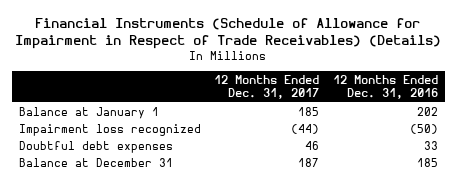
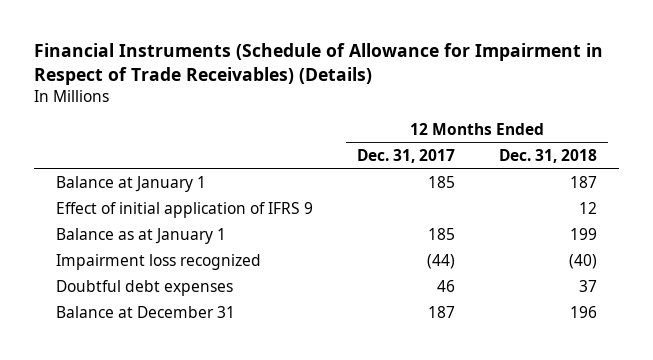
- | 12 Months Ended Dec. 31, 2017 | 12 Months Ended Dec. 31, 2016
+ | 12 Months Ended Dec. 31, 2017 | 12 Months Ended Dec. 31, 2018
+ Effect of initial application of IFRS 9 | | 12
+ Balance as at January 1 | 185 | 199

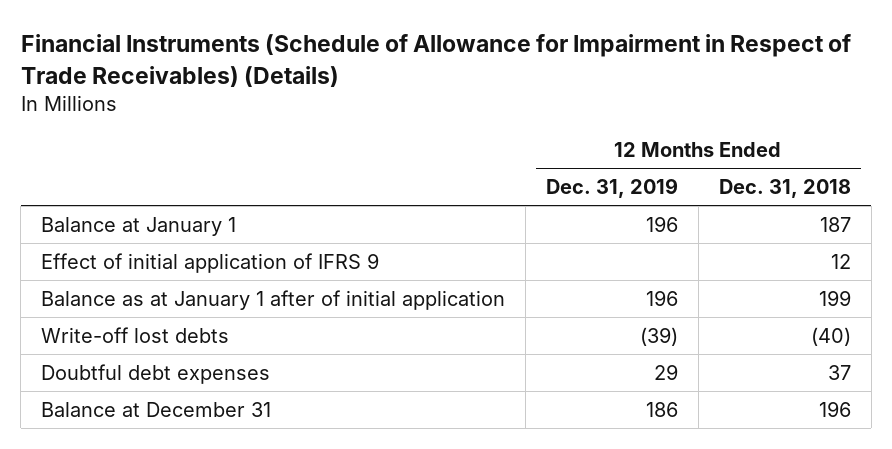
- | 12 Months Ended Dec. 31, 2017 | 12 Months Ended Dec. 31, 2018
+ | 12 Months Ended Dec. 31, 2019 | 12 Months Ended Dec. 31, 2018
- Balance as at January 1 | 185 | 199
- Impairment loss recognized | (44) | (40)
+ Balance as at January 1 after of initial application | 196 | 199
+ Write-off lost debts | (39) | (40)

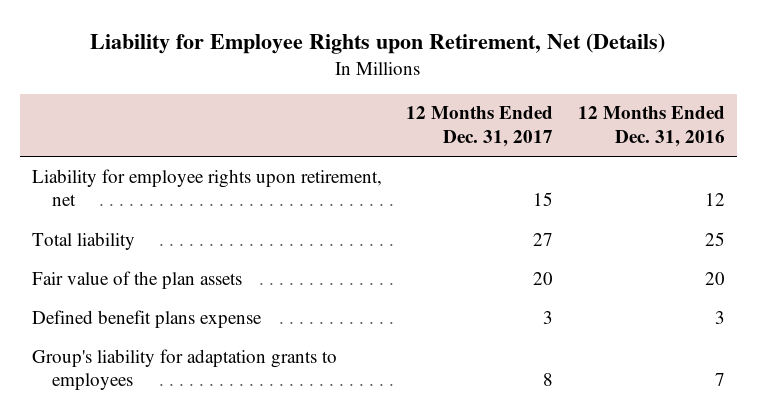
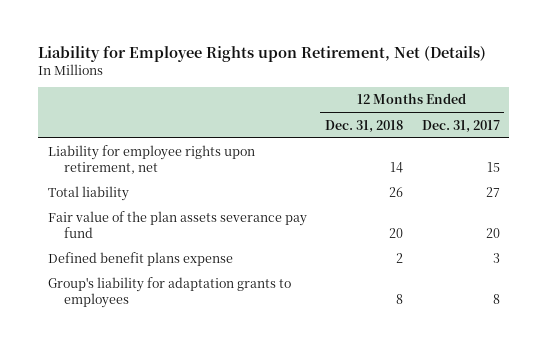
- | 12 Months Ended Dec. 31, 2017 | 12 Months Ended Dec. 31, 2016
+ | 12 Months Ended Dec. 31, 2018 | 12 Months Ended Dec. 31, 2017
- Fair value of the plan assets | 20 | 20
+ Fair value of the plan assets severance pay fund | 20 | 20

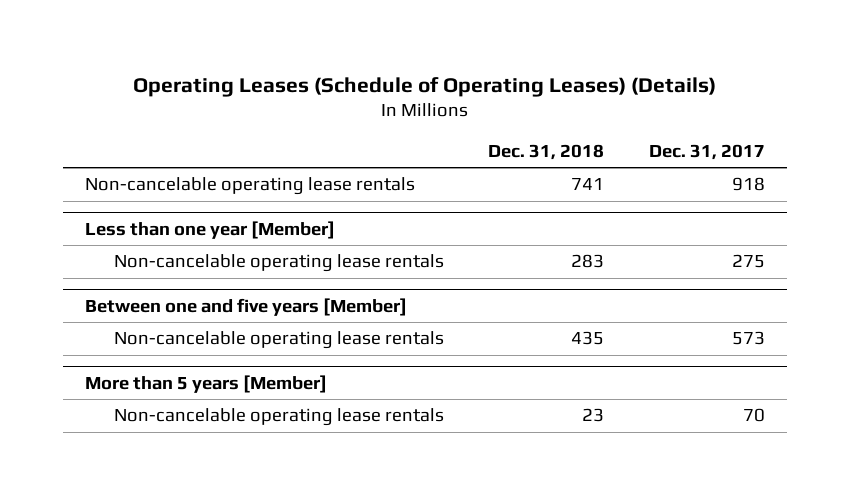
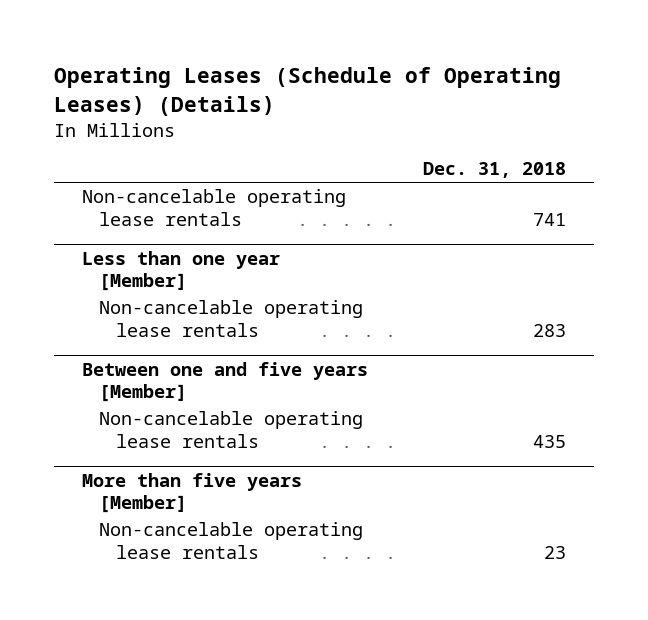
- | Dec. 31, 2018 | Dec. 31, 2017
+ | Dec. 31, 2018
- More than 5 years [Member]
+ More than five years [Member]

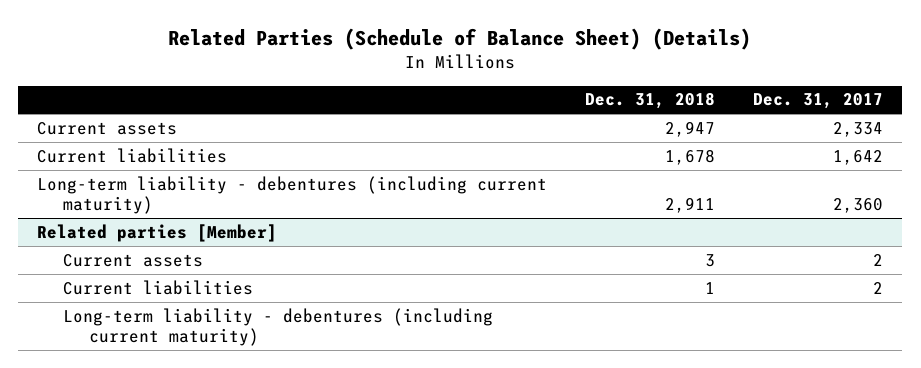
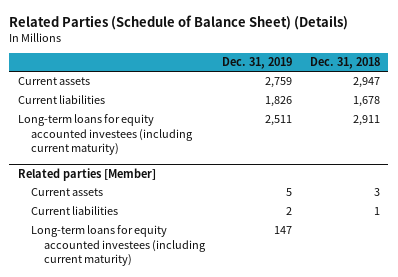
- | Dec. 31, 2018 | Dec. 31, 2017
+ | Dec. 31, 2019 | Dec. 31, 2018
- Long-term liability - debentures (including current maturity) | 2,911 | 2,360
+ Long-term loans for equity accounted investees (including current maturity) | 2,511 | 2,911
@ Related parties [Member]
- Long-term liability - debentures (including current maturity)
+ Long-term loans for equity accounted investees (including current maturity) | 147 |

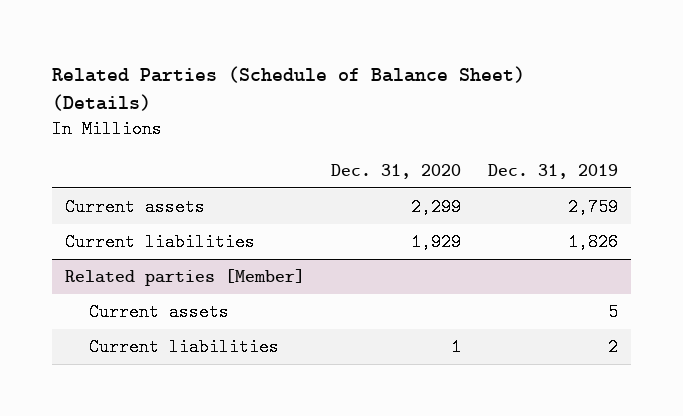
- | Dec. 31, 2019 | Dec. 31, 2018
+ | Dec. 31, 2020 | Dec. 31, 2019
- Long-term loans for equity accounted investees (including current maturity) | 2,511 | 2,911
@ Related parties [Member]
- Long-term loans for equity accounted investees (including current maturity) | 147 |

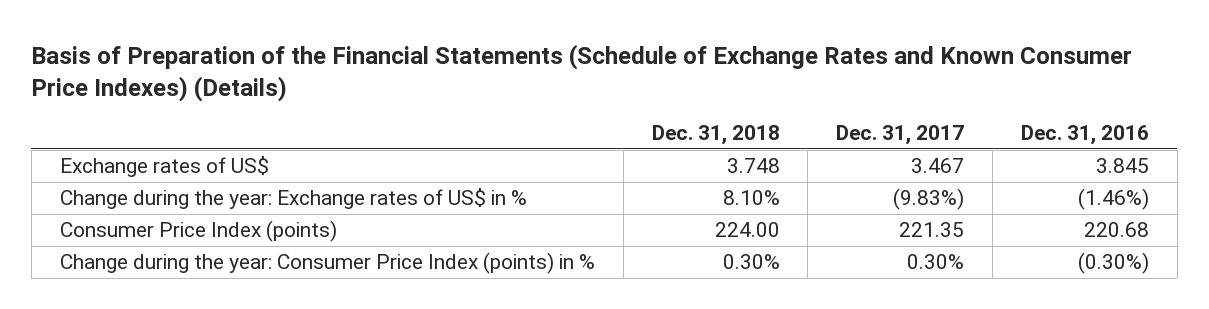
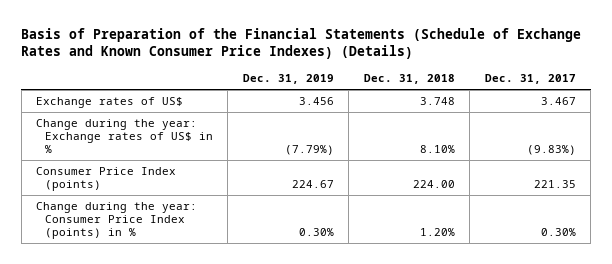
- | Dec. 31, 2018 | Dec. 31, 2017 | Dec. 31, 2016
+ | Dec. 31, 2019 | Dec. 31, 2018 | Dec. 31, 2017
- Change during the year: Consumer Price Index (points) in % | 0.30% | 0.30% | (0.30%)
+ Change during the year: Consumer Price Index (points) in % | 0.30% | 1.20% | 0.30%

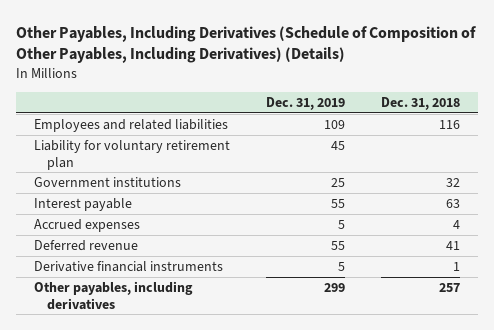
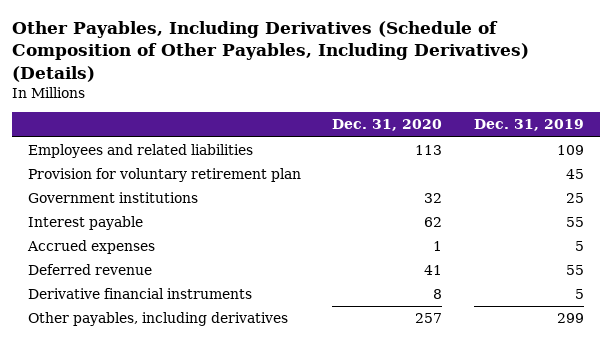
- | Dec. 31, 2019 | Dec. 31, 2018
+ | Dec. 31, 2020 | Dec. 31, 2019
- Liability for voluntary retirement plan | 45 |
+ Provision for voluntary retirement plan | | 45

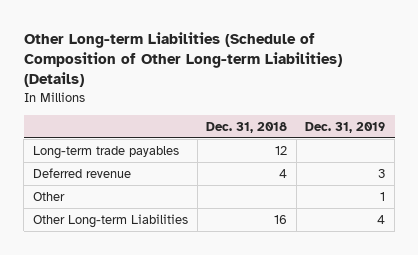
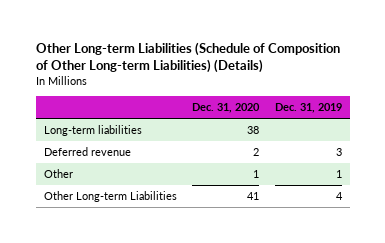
- | Dec. 31, 2018 | Dec. 31, 2019
+ | Dec. 31, 2020 | Dec. 31, 2019
- Long-term trade payables | 12 |
+ Long-term liabilities | 38 |

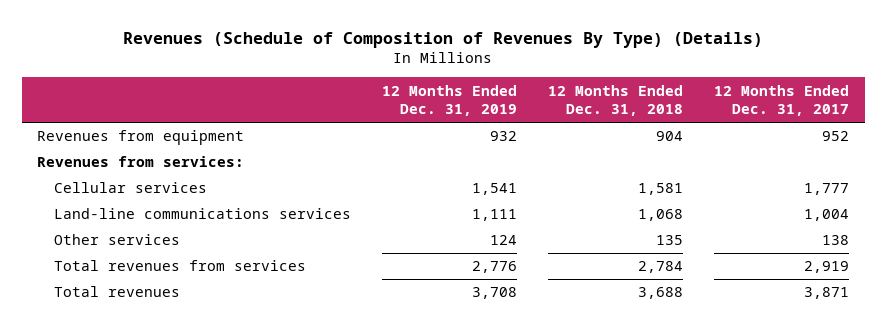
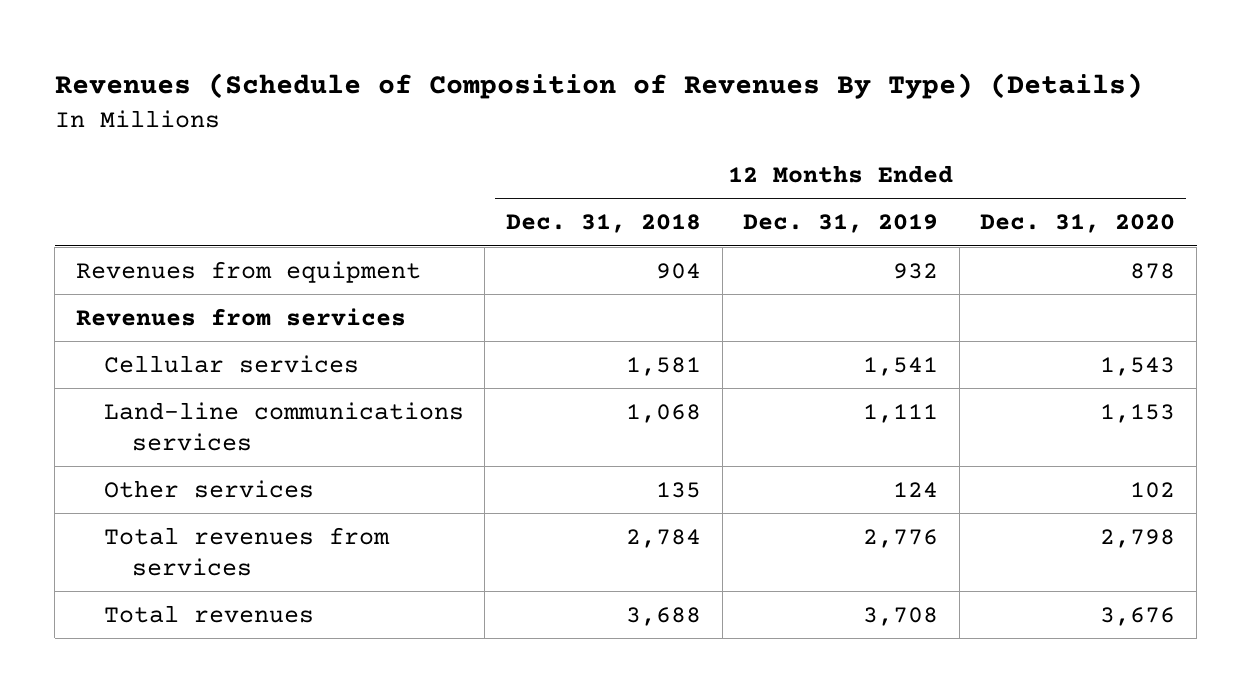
- | 12 Months Ended Dec. 31, 2019 | 12 Months Ended Dec. 31, 2018 | 12 Months Ended Dec. 31, 2017
+ | 12 Months Ended Dec. 31, 2018 | 12 Months Ended Dec. 31, 2019 | 12 Months Ended Dec. 31, 2020
- Revenues from services:
+ Revenues from services

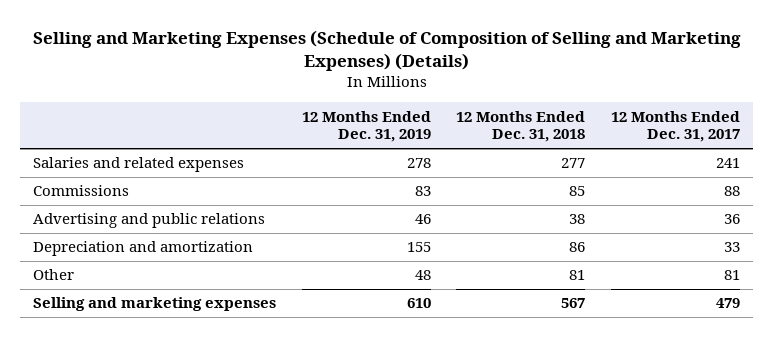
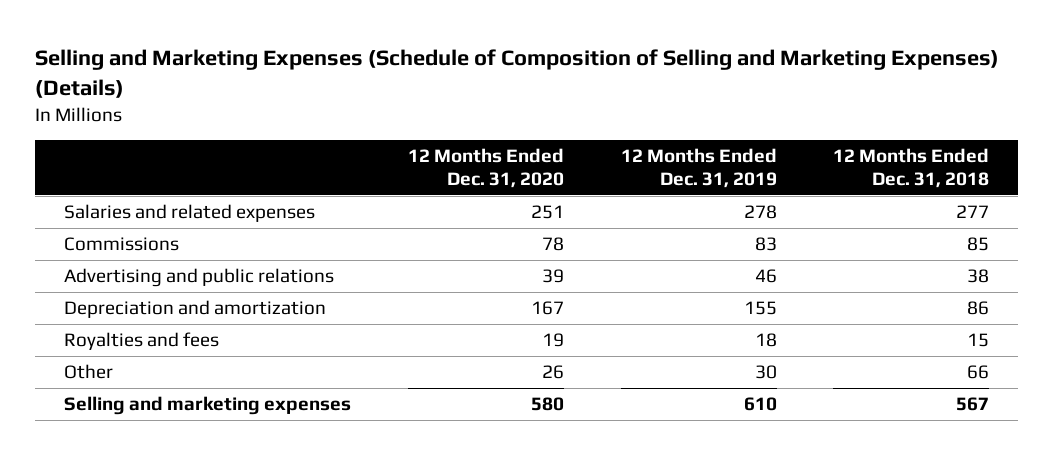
- | 12 Months Ended Dec. 31, 2019 | 12 Months Ended Dec. 31, 2018 | 12 Months Ended Dec. 31, 2017
+ | 12 Months Ended Dec. 31, 2020 | 12 Months Ended Dec. 31, 2019 | 12 Months Ended Dec. 31, 2018
- Other | 48 | 81 | 81
+ Royalties and fees | 19 | 18 | 15
+ Other | 26 | 30 | 66

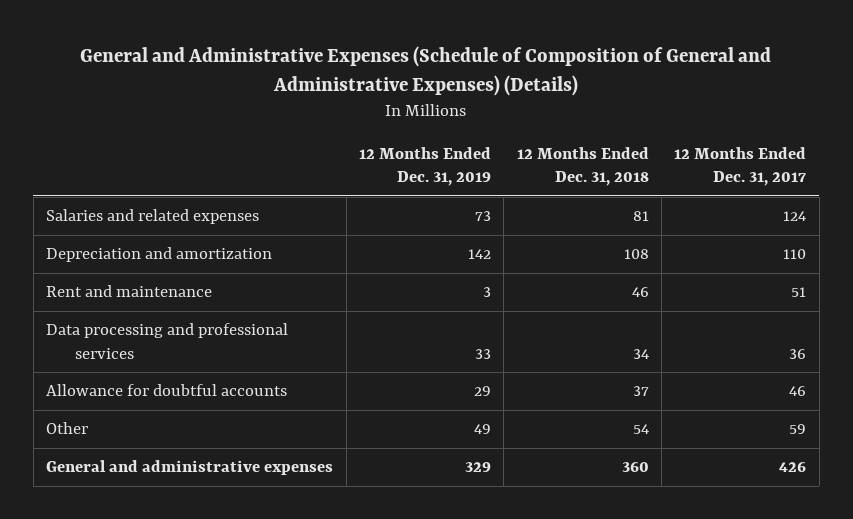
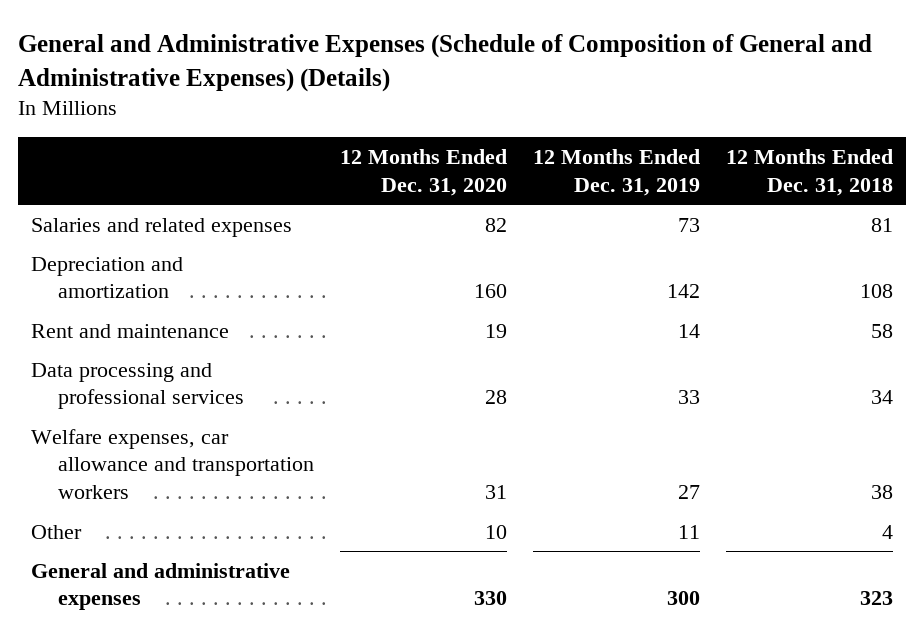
- | 12 Months Ended Dec. 31, 2019 | 12 Months Ended Dec. 31, 2018 | 12 Months Ended Dec. 31, 2017
+ | 12 Months Ended Dec. 31, 2020 | 12 Months Ended Dec. 31, 2019 | 12 Months Ended Dec. 31, 2018
- Rent and maintenance | 3 | 46 | 51
+ Rent and maintenance | 19 | 14 | 58
- Allowance for doubtful accounts | 29 | 37 | 46
- Other | 49 | 54 | 59
- General and administrative expenses | 329 | 360 | 426
+ Welfare expenses, car allowance and transportation workers | 31 | 27 | 38
+ Other | 10 | 11 | 4
+ General and administrative expenses | 330 | 300 | 323

